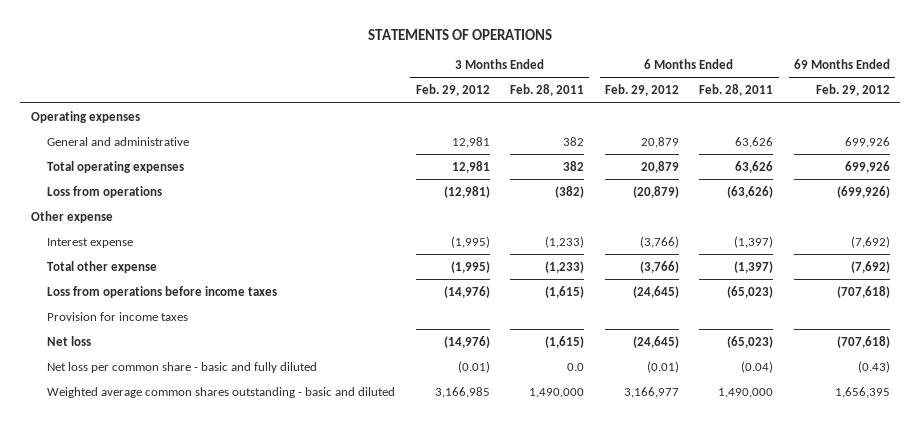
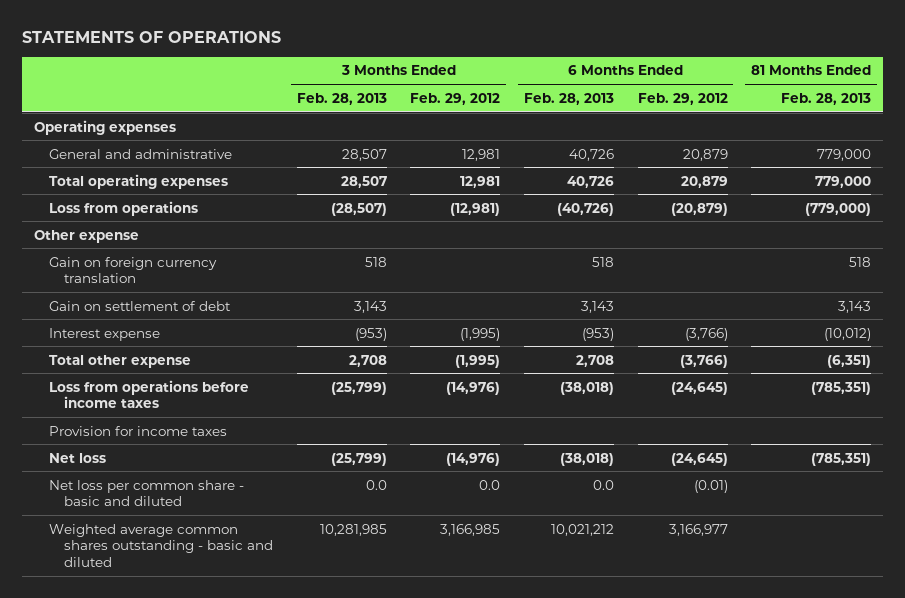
- | 3 Months Ended Feb. 29, 2012 | 3 Months Ended Feb. 28, 2011 | 6 Months Ended Feb. 29, 2012 | 6 Months Ended Feb. 28, 2011 | 69 Months Ended Feb. 29, 2012
+ | 3 Months Ended Feb. 28, 2013 | 3 Months Ended Feb. 29, 2012 | 6 Months Ended Feb. 28, 2013 | 6 Months Ended Feb. 29, 2012 | 81 Months Ended Feb. 28, 2013
+ Gain on foreign currency translation | 518 | | 518 | | 518
+ Gain on settlement of debt | 3,143 | | 3,143 | | 3,143
- Net loss per common share - basic and fully diluted | (0.01) | 0.0 | (0.01) | (0.04) | (0.43)
+ Net loss per common share - basic and diluted | 0.0 | 0.0 | 0.0 | (0.01) |

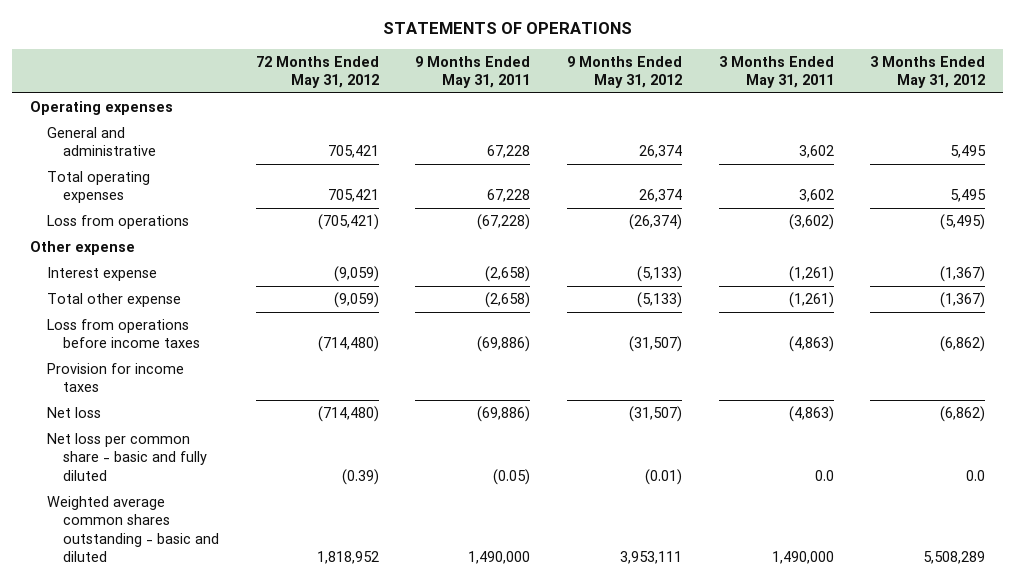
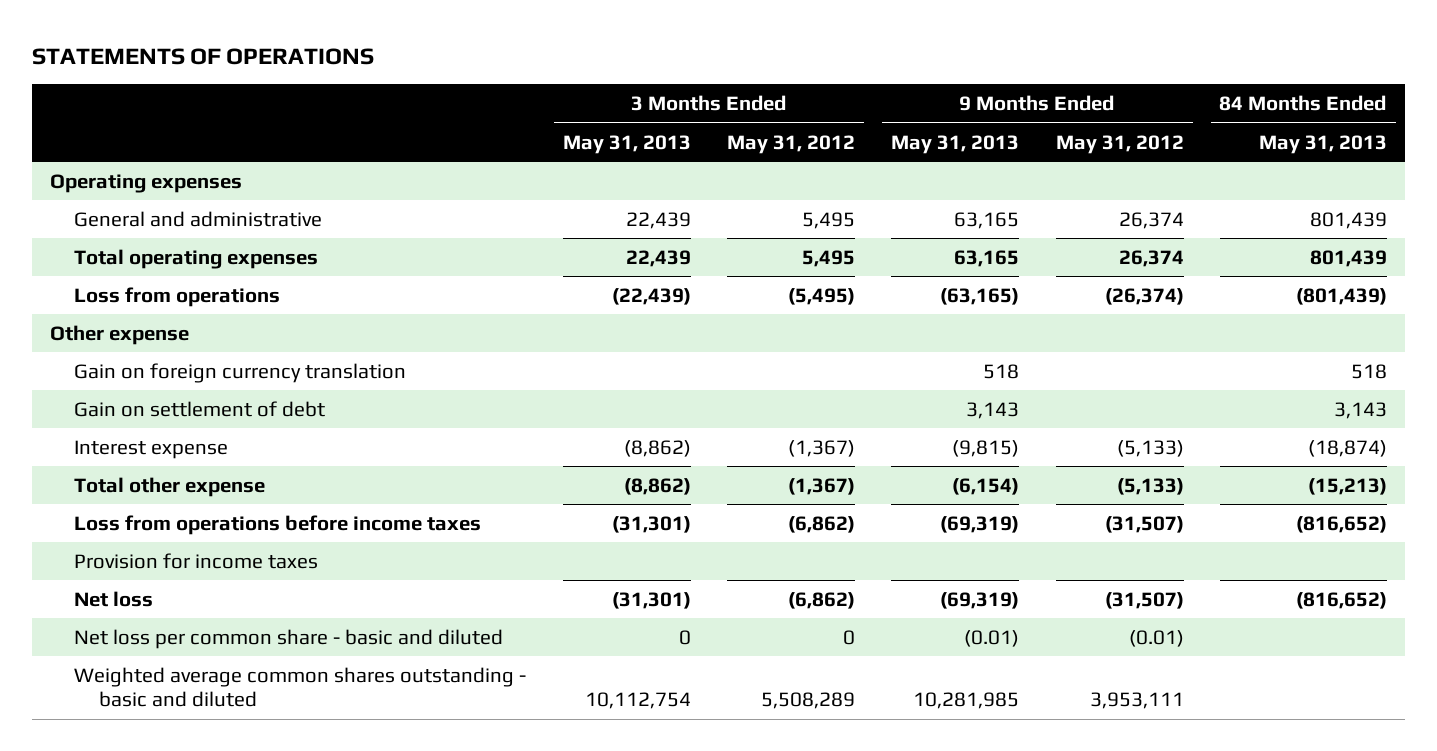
- | 72 Months Ended May 31, 2012 | 9 Months Ended May 31, 2011 | 9 Months Ended May 31, 2012 | 3 Months Ended May 31, 2011 | 3 Months Ended May 31, 2012
+ | 3 Months Ended May 31, 2013 | 3 Months Ended May 31, 2012 | 9 Months Ended May 31, 2013 | 9 Months Ended May 31, 2012 | 84 Months Ended May 31, 2013
+ Gain on foreign currency translation | | | 518 | | 518
+ Gain on settlement of debt | | | 3,143 | | 3,143
- Net loss per common share - basic and fully diluted | (0.39) | (0.05) | (0.01) | 0.0 | 0.0
+ Net loss per common share - basic and diluted | 0 | 0 | (0.01) | (0.01) |

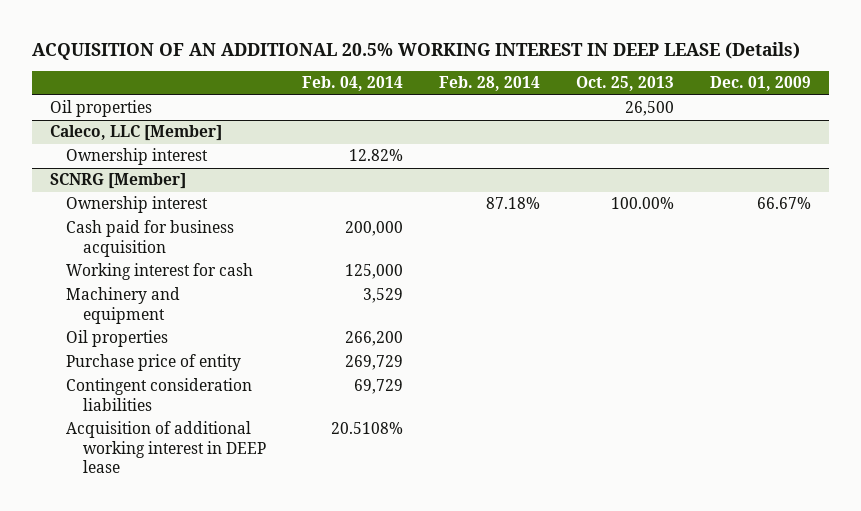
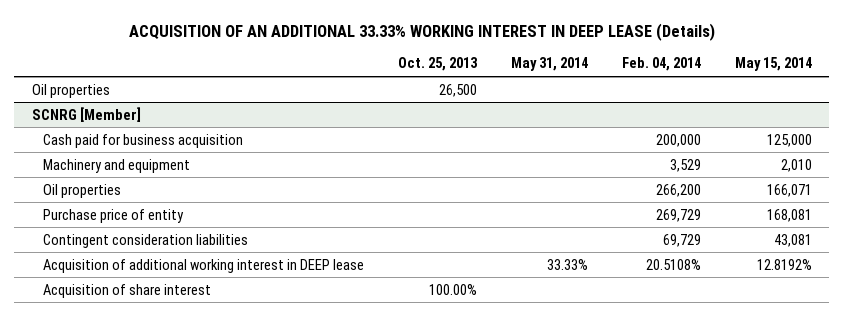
- ACQUISITION OF AN ADDITIONAL 20.5% WORKING INTEREST IN DEEP LEASE (Details)
+ ACQUISITION OF AN ADDITIONAL 33.33% WORKING INTEREST IN DEEP LEASE (Details)
- | Feb. 04, 2014 | Feb. 28, 2014 | Oct. 25, 2013 | Dec. 01, 2009
+ | Oct. 25, 2013 | May 31, 2014 | Feb. 04, 2014 | May 15, 2014
- Caleco, LLC [Member]
- Ownership interest | 12.82% | | |
@ SCNRG [Member]
- Ownership interest | | 87.18% | 100.00% | 66.67%
- Working interest for cash | 125,000 | | |
+ Acquisition of share interest | 100.00% | | |

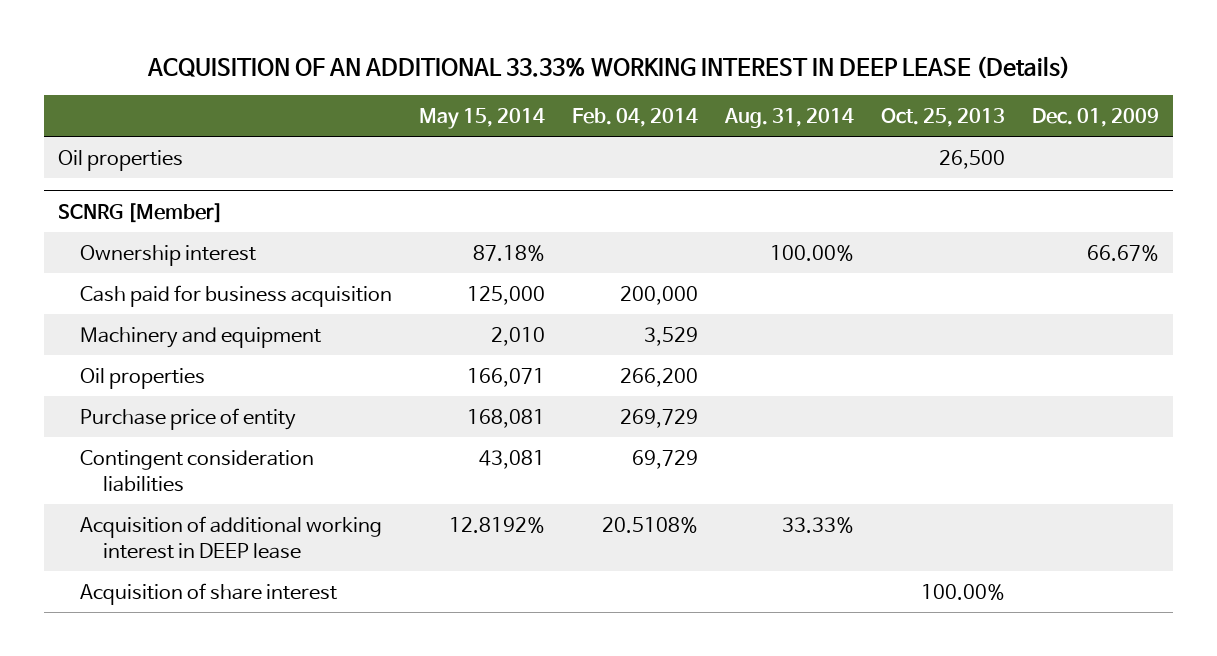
- | Oct. 25, 2013 | May 31, 2014 | Feb. 04, 2014 | May 15, 2014
+ | May 15, 2014 | Feb. 04, 2014 | Aug. 31, 2014 | Oct. 25, 2013 | Dec. 01, 2009
@ SCNRG [Member]
+ Ownership interest | 87.18% | | 100.00% | | 66.67%

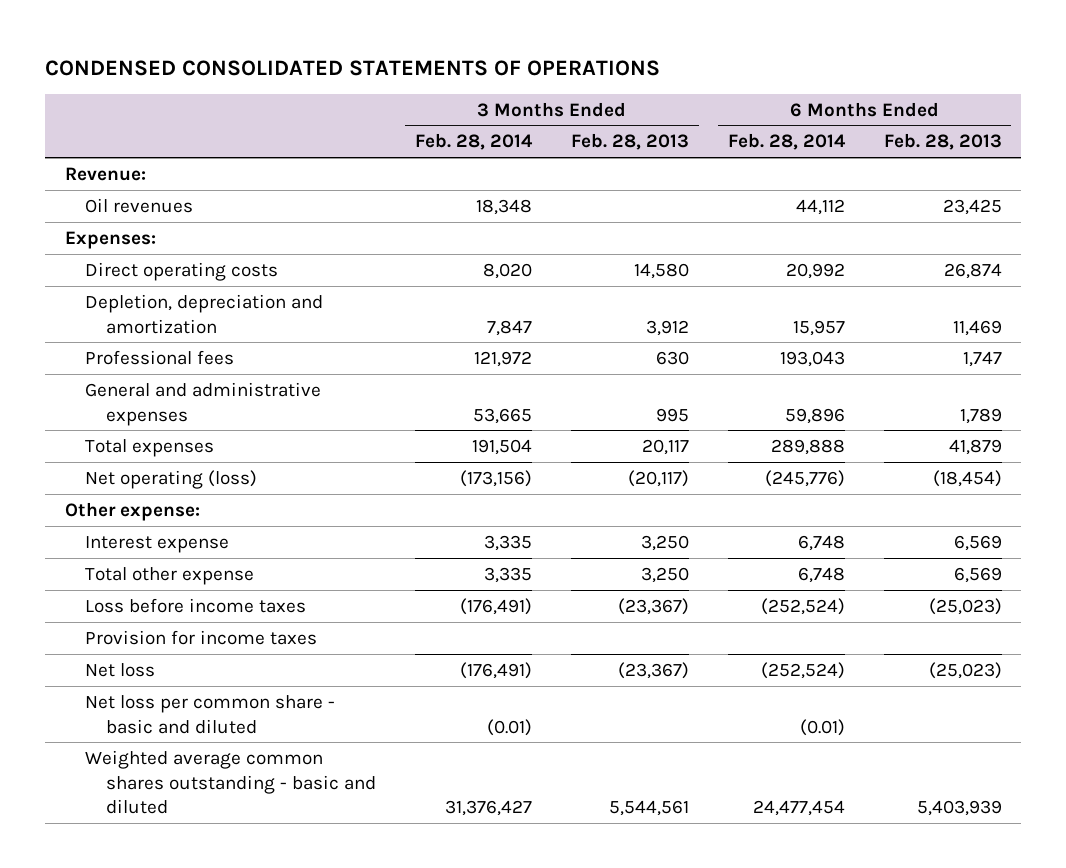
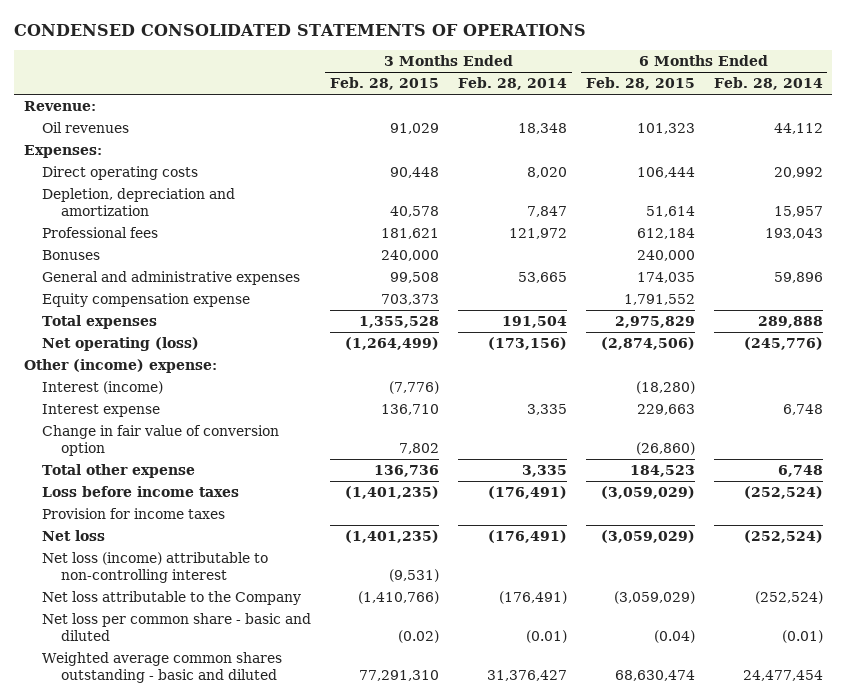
- | 3 Months Ended Feb. 28, 2014 | 3 Months Ended Feb. 28, 2013 | 6 Months Ended Feb. 28, 2014 | 6 Months Ended Feb. 28, 2013
+ | 3 Months Ended Feb. 28, 2015 | 3 Months Ended Feb. 28, 2014 | 6 Months Ended Feb. 28, 2015 | 6 Months Ended Feb. 28, 2014
+ Bonuses | 240,000 | | 240,000 |
+ Equity compensation expense | 703,373 | | 1,791,552 |
- Other expense:
+ Other (income) expense:
+ Interest (income) | (7,776) | | (18,280) |
+ Change in fair value of conversion option | 7,802 | | (26,860) |
+ Net loss (income) attributable to non-controlling interest | (9,531) | | |
+ Net loss attributable to the Company | (1,410,766) | (176,491) | (3,059,029) | (252,524)

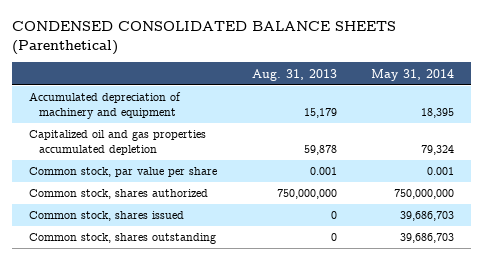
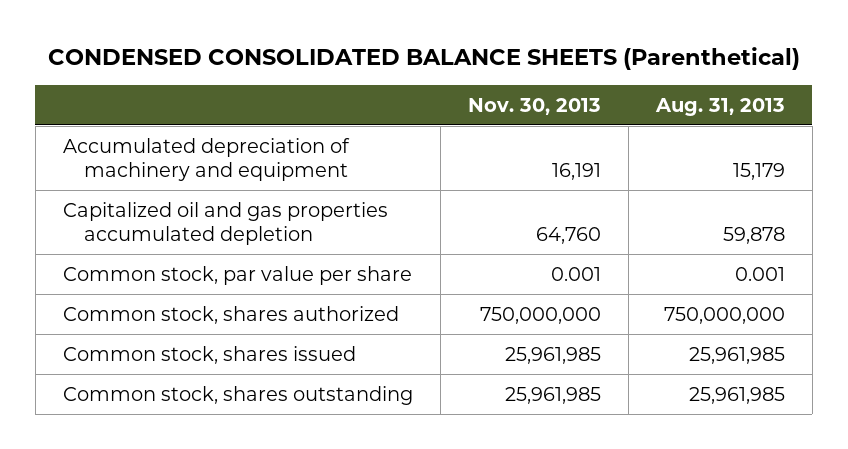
- | Aug. 31, 2013 | May 31, 2014
+ | Nov. 30, 2013 | Aug. 31, 2013
- Common stock, shares issued | 0 | 39,686,703
- Common stock, shares outstanding | 0 | 39,686,703
+ Common stock, shares issued | 25,961,985 | 25,961,985
+ Common stock, shares outstanding | 25,961,985 | 25,961,985

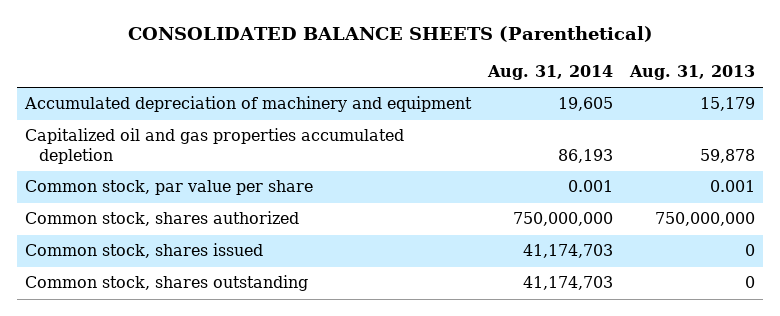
- CONDENSED CONSOLIDATED BALANCE SHEETS (Parenthetical)
+ CONSOLIDATED BALANCE SHEETS (Parenthetical)
- | Nov. 30, 2013 | Aug. 31, 2013
+ | Aug. 31, 2014 | Aug. 31, 2013
- Common stock, shares issued | 25,961,985 | 25,961,985
- Common stock, shares outstanding | 25,961,985 | 25,961,985
+ Common stock, shares issued | 41,174,703 | 0
+ Common stock, shares outstanding | 41,174,703 | 0

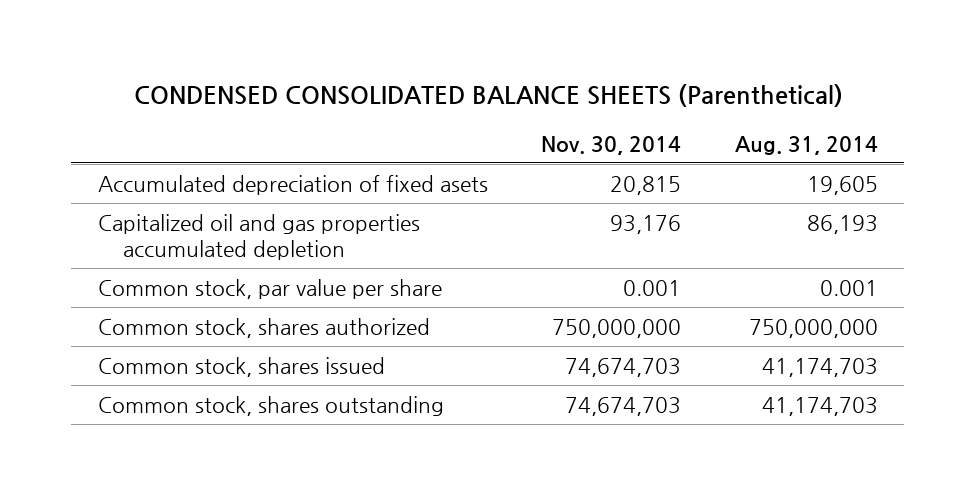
- CONSOLIDATED BALANCE SHEETS (Parenthetical)
+ CONDENSED CONSOLIDATED BALANCE SHEETS (Parenthetical)
- | Aug. 31, 2014 | Aug. 31, 2013
+ | Nov. 30, 2014 | Aug. 31, 2014
- Accumulated depreciation of machinery and equipment | 19,605 | 15,179
+ Accumulated depreciation of fixed asets | 20,815 | 19,605

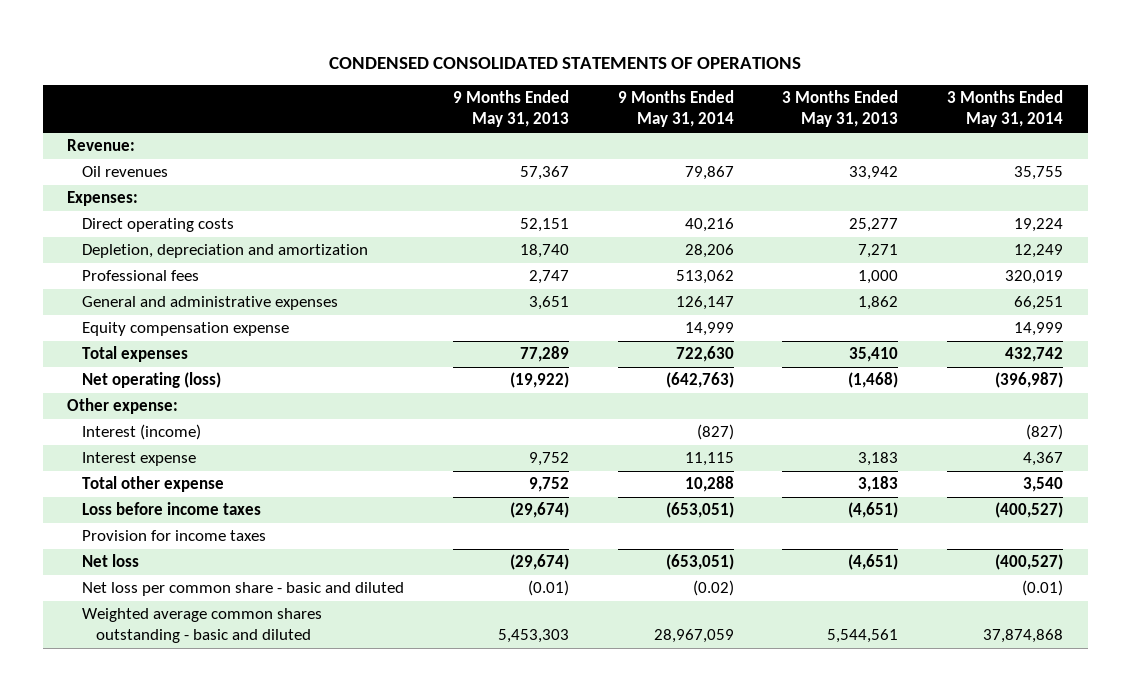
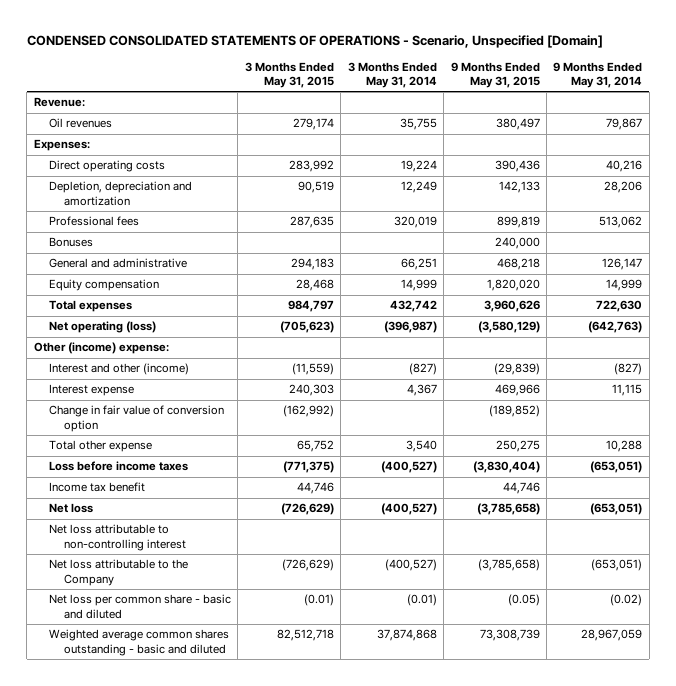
- CONDENSED CONSOLIDATED STATEMENTS OF OPERATIONS
+ CONDENSED CONSOLIDATED STATEMENTS OF OPERATIONS - Scenario, Unspecified [Domain]
- | 9 Months Ended May 31, 2013 | 9 Months Ended May 31, 2014 | 3 Months Ended May 31, 2013 | 3 Months Ended May 31, 2014
+ | 3 Months Ended May 31, 2015 | 3 Months Ended May 31, 2014 | 9 Months Ended May 31, 2015 | 9 Months Ended May 31, 2014
- General and administrative expenses | 3,651 | 126,147 | 1,862 | 66,251
- Equity compensation expense | | 14,999 | | 14,999
+ Bonuses | | | 240,000 |
+ General and administrative | 294,183 | 66,251 | 468,218 | 126,147
+ Equity compensation | 28,468 | 14,999 | 1,820,020 | 14,999
- Other expense:
- Interest (income) | | (827) | | (827)
+ Other (income) expense:
+ Interest and other (income) | (11,559) | (827) | (29,839) | (827)
+ Change in fair value of conversion option | (162,992) | | (189,852) |
- Provision for income taxes
+ Income tax benefit | 44,746 | | 44,746 |
+ Net loss attributable to non-controlling interest
+ Net loss attributable to the Company | (726,629) | (400,527) | (3,785,658) | (653,051)

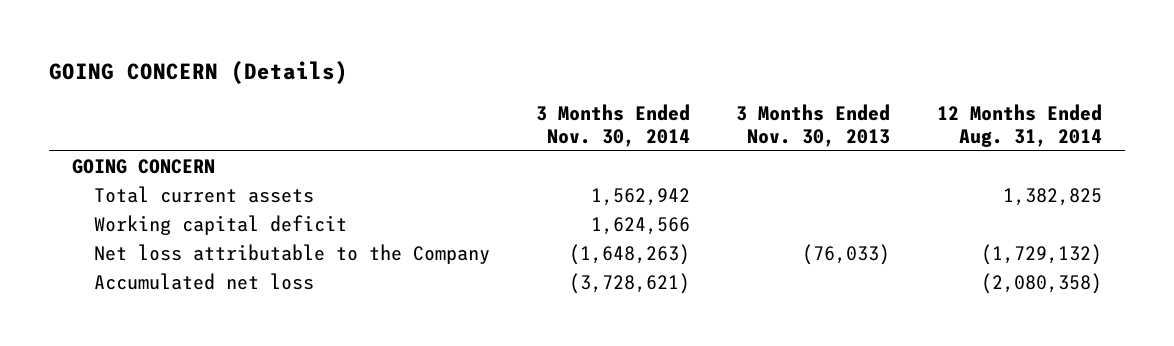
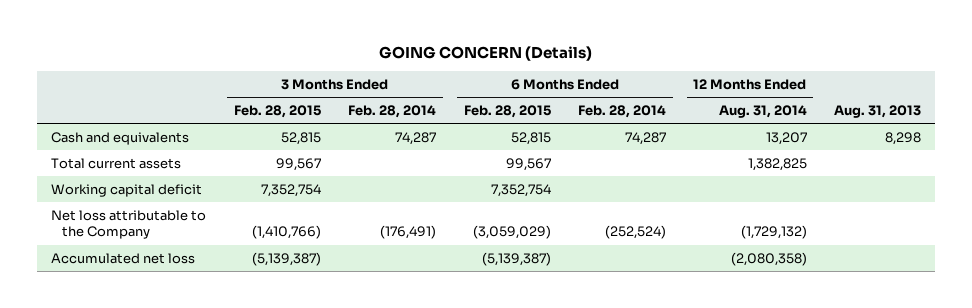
- | 3 Months Ended Nov. 30, 2014 | 3 Months Ended Nov. 30, 2013 | 12 Months Ended Aug. 31, 2014
+ | 3 Months Ended Feb. 28, 2015 | 3 Months Ended Feb. 28, 2014 | 6 Months Ended Feb. 28, 2015 | 6 Months Ended Feb. 28, 2014 | 12 Months Ended Aug. 31, 2014 | Aug. 31, 2013
- GOING CONCERN
+ Cash and equivalents | 52,815 | 74,287 | 52,815 | 74,287 | 13,207 | 8,298

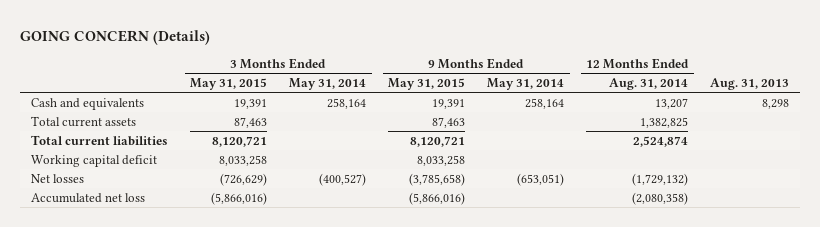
- | 3 Months Ended Feb. 28, 2015 | 3 Months Ended Feb. 28, 2014 | 6 Months Ended Feb. 28, 2015 | 6 Months Ended Feb. 28, 2014 | 12 Months Ended Aug. 31, 2014 | Aug. 31, 2013
+ | 3 Months Ended May 31, 2015 | 3 Months Ended May 31, 2014 | 9 Months Ended May 31, 2015 | 9 Months Ended May 31, 2014 | 12 Months Ended Aug. 31, 2014 | Aug. 31, 2013
+ Total current liabilities | 8,120,721 | | 8,120,721 | | 2,524,874 |
- Net loss attributable to the Company | (1,410,766) | (176,491) | (3,059,029) | (252,524) | (1,729,132) |
+ Net losses | (726,629) | (400,527) | (3,785,658) | (653,051) | (1,729,132) |

